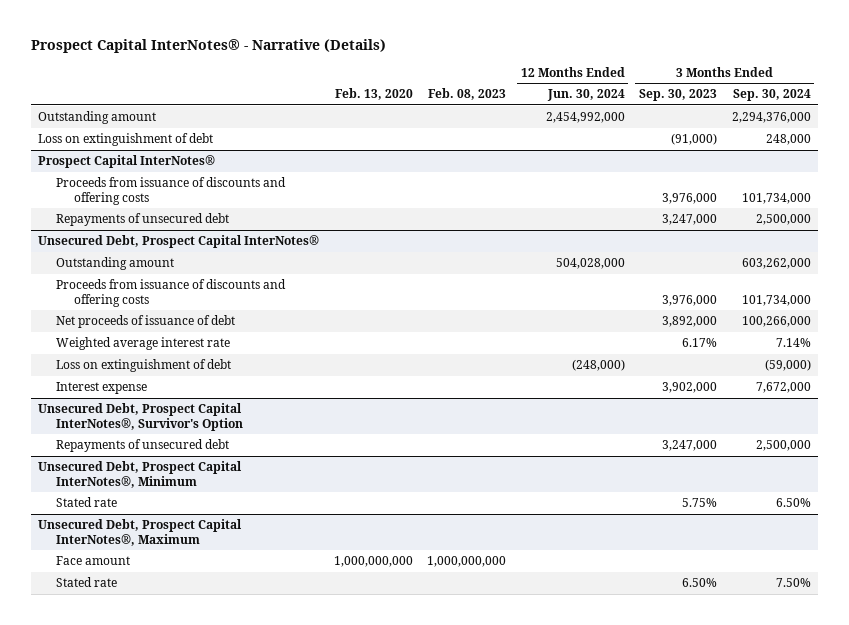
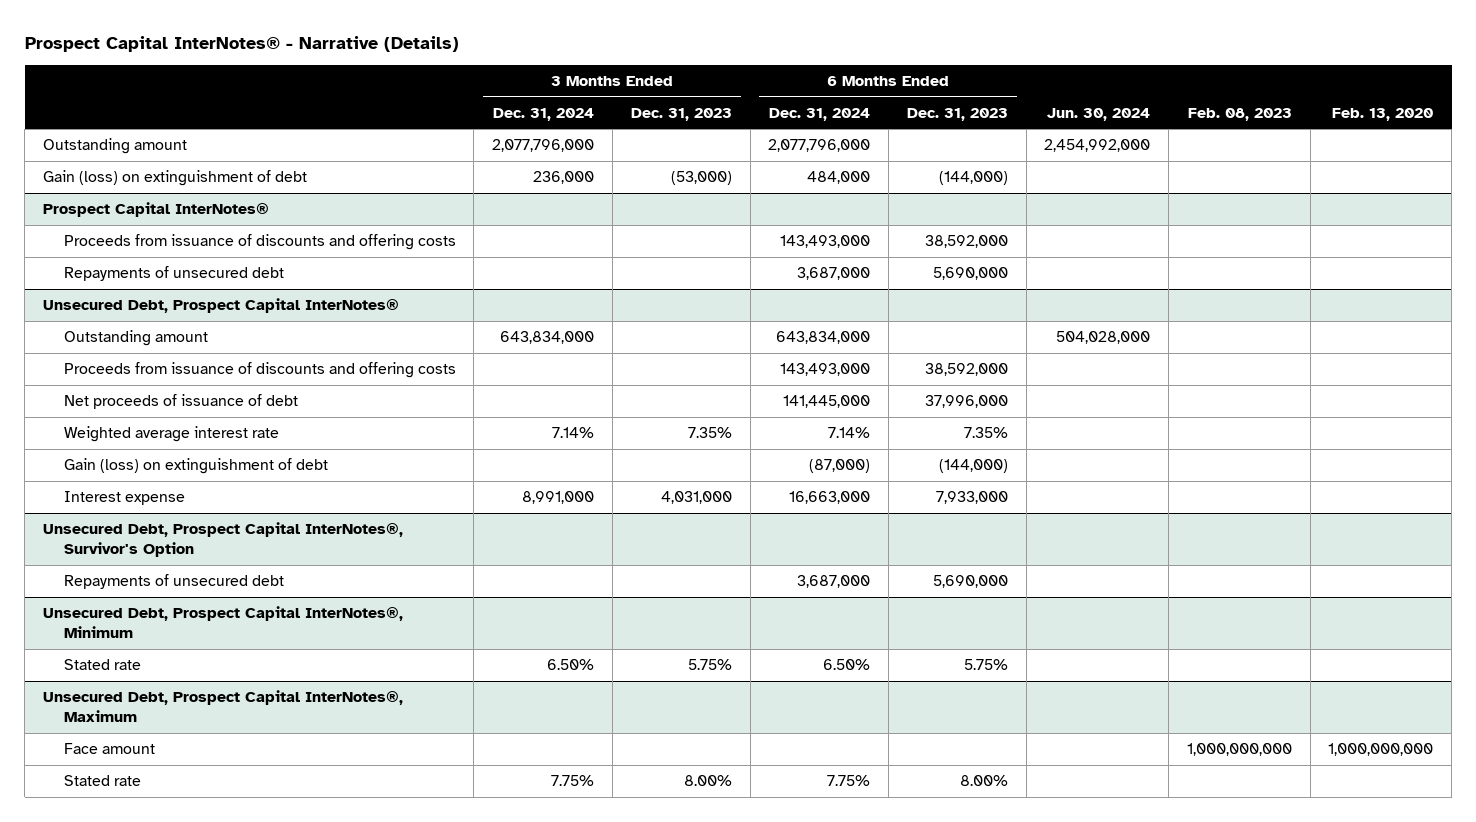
- | Feb. 13, 2020 | Feb. 08, 2023 | 12 Months Ended Jun. 30, 2024 | 3 Months Ended Sep. 30, 2023 | 3 Months Ended Sep. 30, 2024
+ | 3 Months Ended Dec. 31, 2024 | 3 Months Ended Dec. 31, 2023 | 6 Months Ended Dec. 31, 2024 | 6 Months Ended Dec. 31, 2023 | Jun. 30, 2024 | Feb. 08, 2023 | Feb. 13, 2020
- Loss on extinguishment of debt | | | | (91,000) | 248,000
+ Gain (loss) on extinguishment of debt | 236,000 | (53,000) | 484,000 | (144,000) | | |
@ Unsecured Debt, Prospect Capital InterNotes®
- Loss on extinguishment of debt | | | (248,000) | | (59,000)
+ Gain (loss) on extinguishment of debt | | | (87,000) | (144,000) | | |

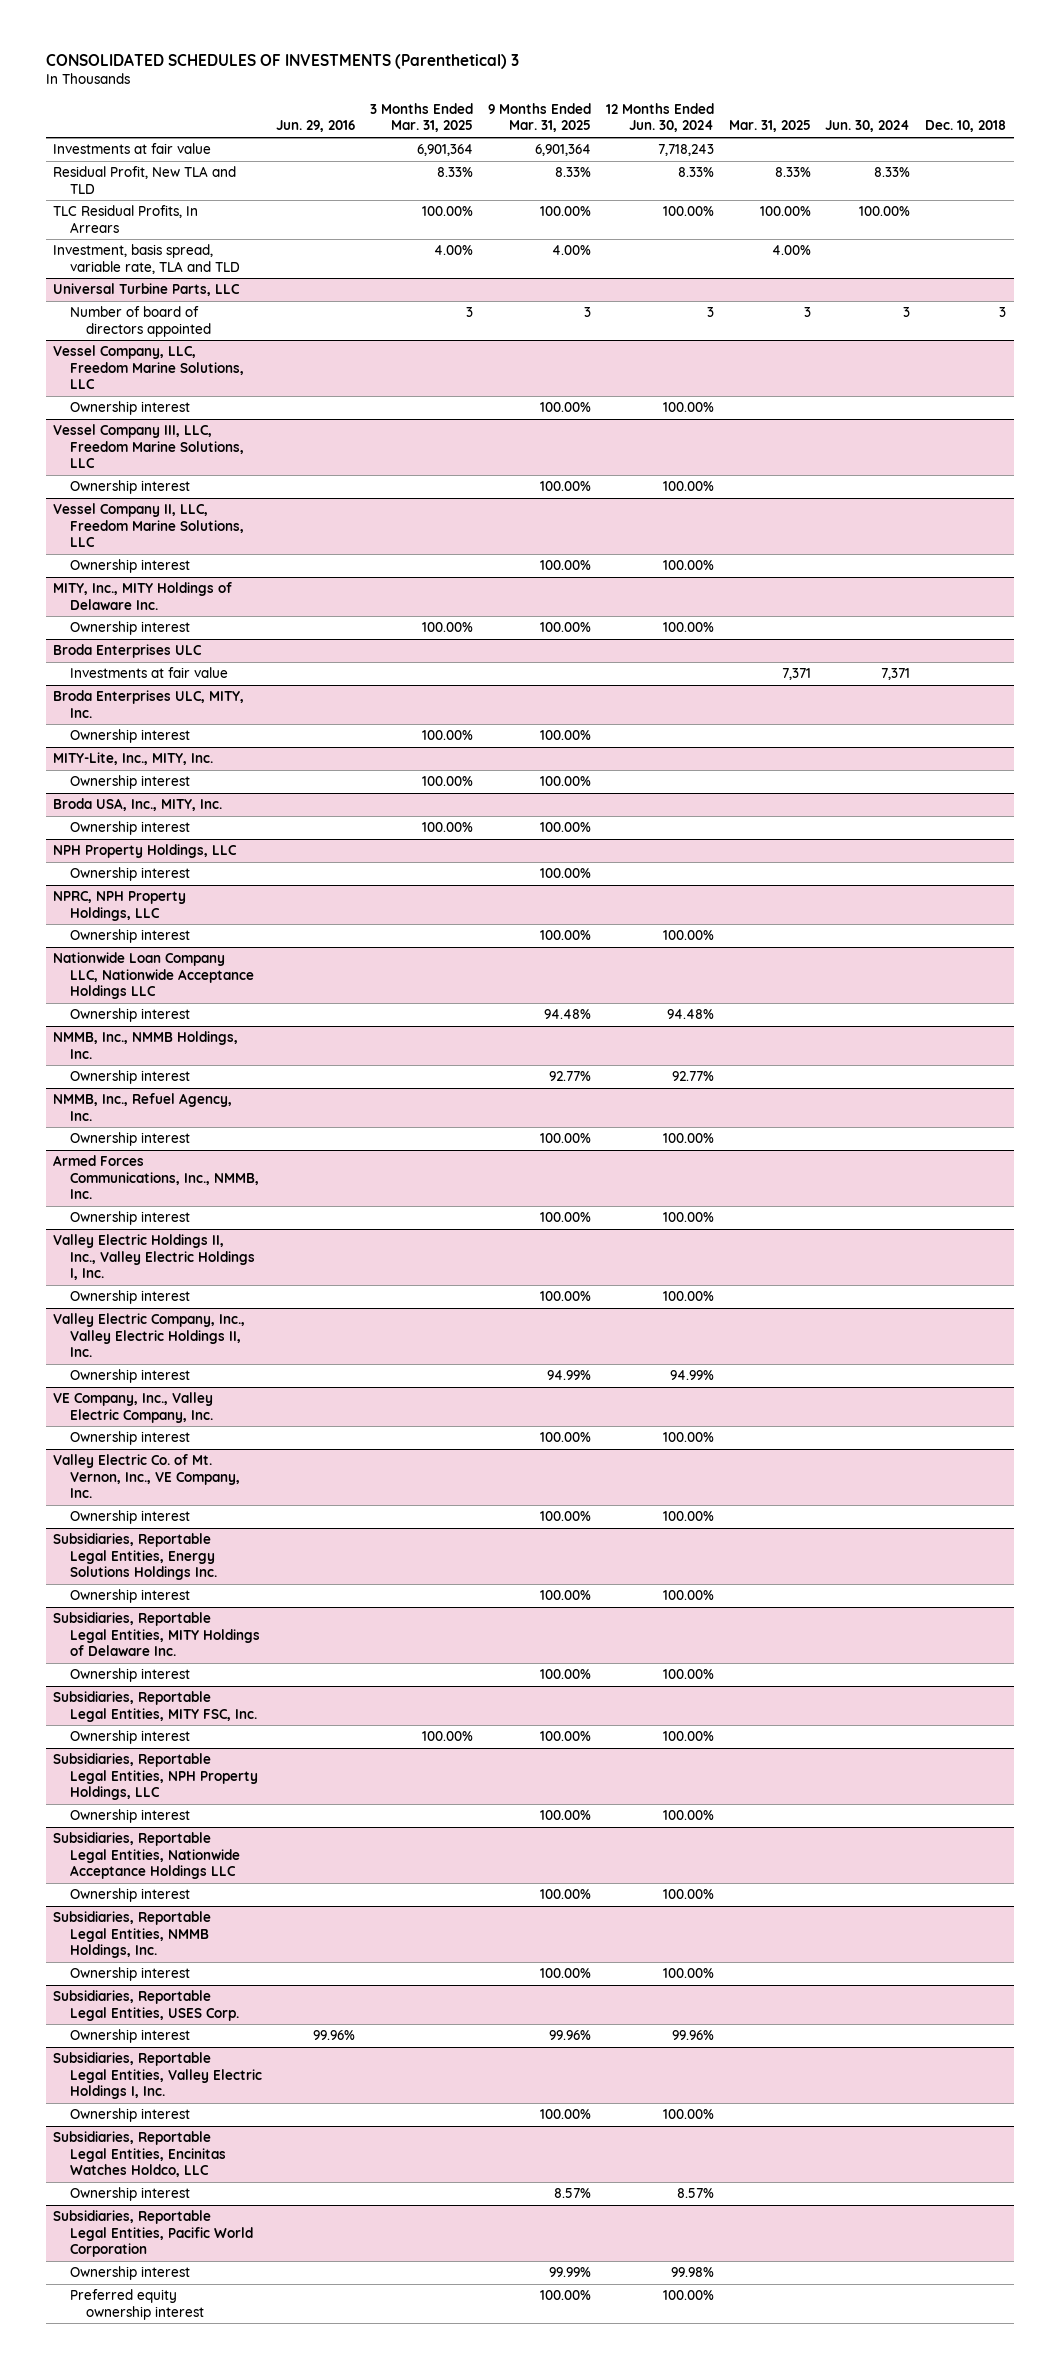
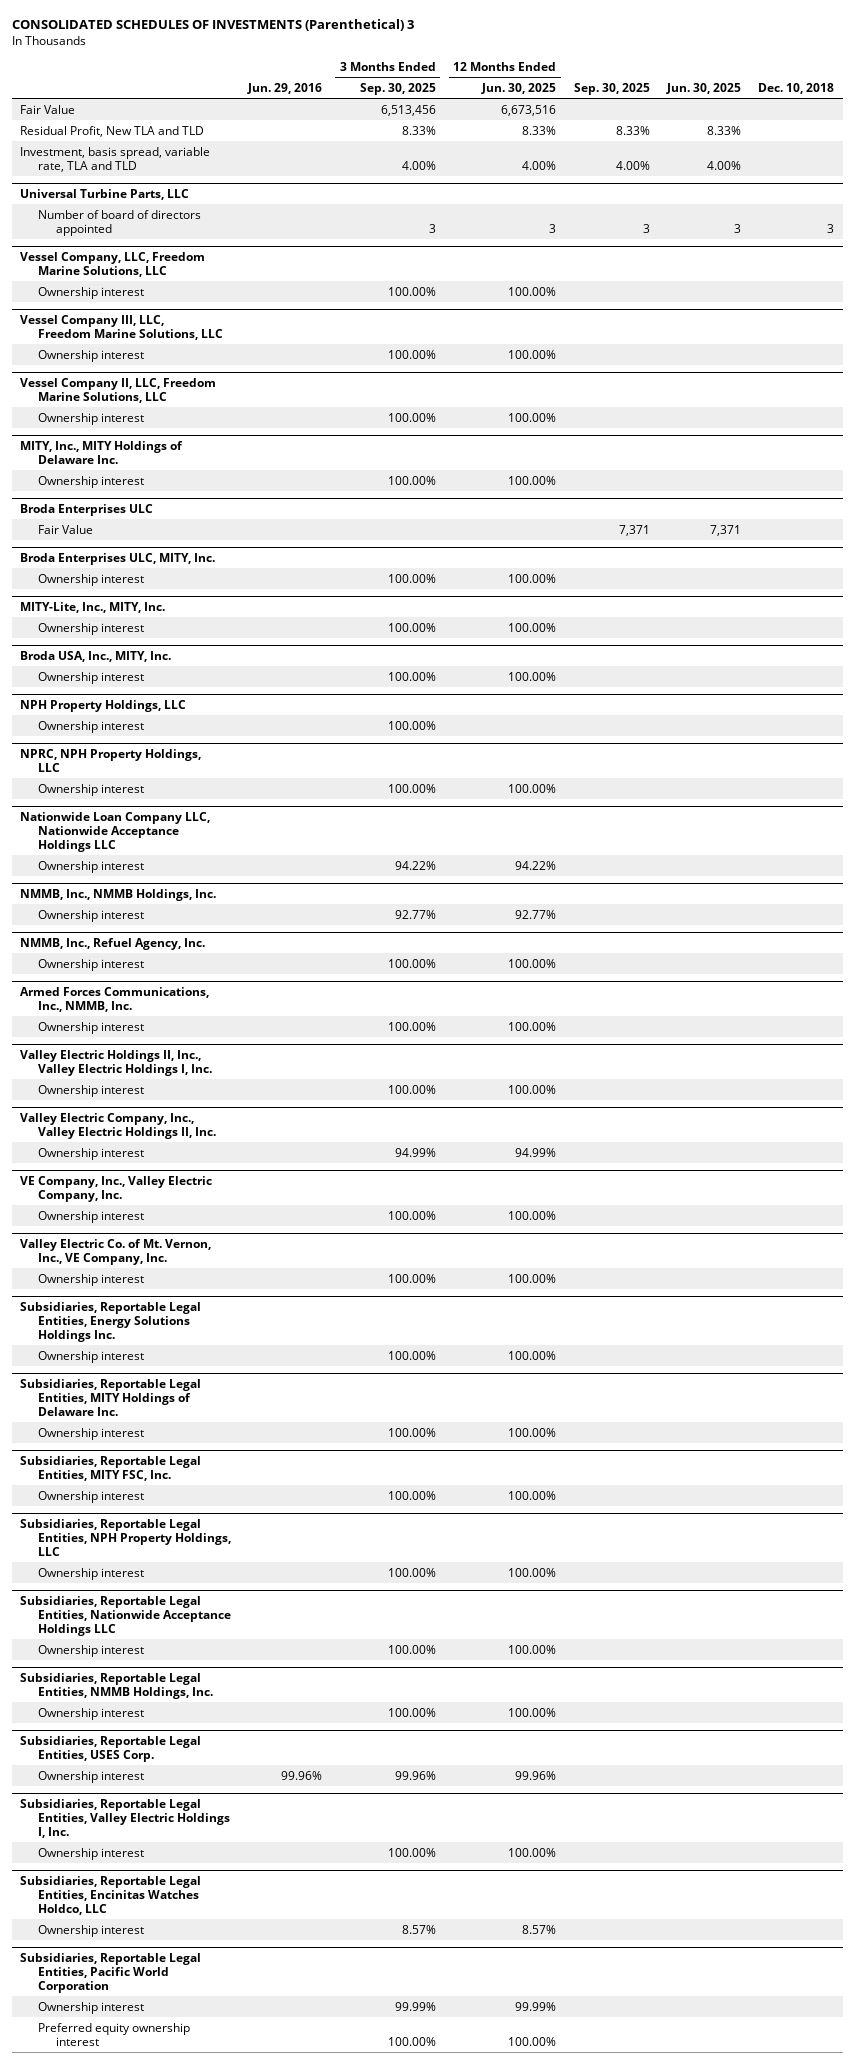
- | Jun. 29, 2016 | 3 Months Ended Mar. 31, 2025 | 9 Months Ended Mar. 31, 2025 | 12 Months Ended Jun. 30, 2024 | Mar. 31, 2025 | Jun. 30, 2024 | Dec. 10, 2018
+ | Jun. 29, 2016 | 3 Months Ended Sep. 30, 2025 | 12 Months Ended Jun. 30, 2025 | Sep. 30, 2025 | Jun. 30, 2025 | Dec. 10, 2018
- Investments at fair value | | 6,901,364 | 6,901,364 | 7,718,243 | | |
+ Fair Value | | 6,513,456 | 6,673,516 | | |
- TLC Residual Profits, In Arrears | | 100.00% | 100.00% | 100.00% | 100.00% | 100.00% |
@ Broda Enterprises ULC
- Investments at fair value | | | | | 7,371 | 7,371 |
+ Fair Value | | | | 7,371 | 7,371 |

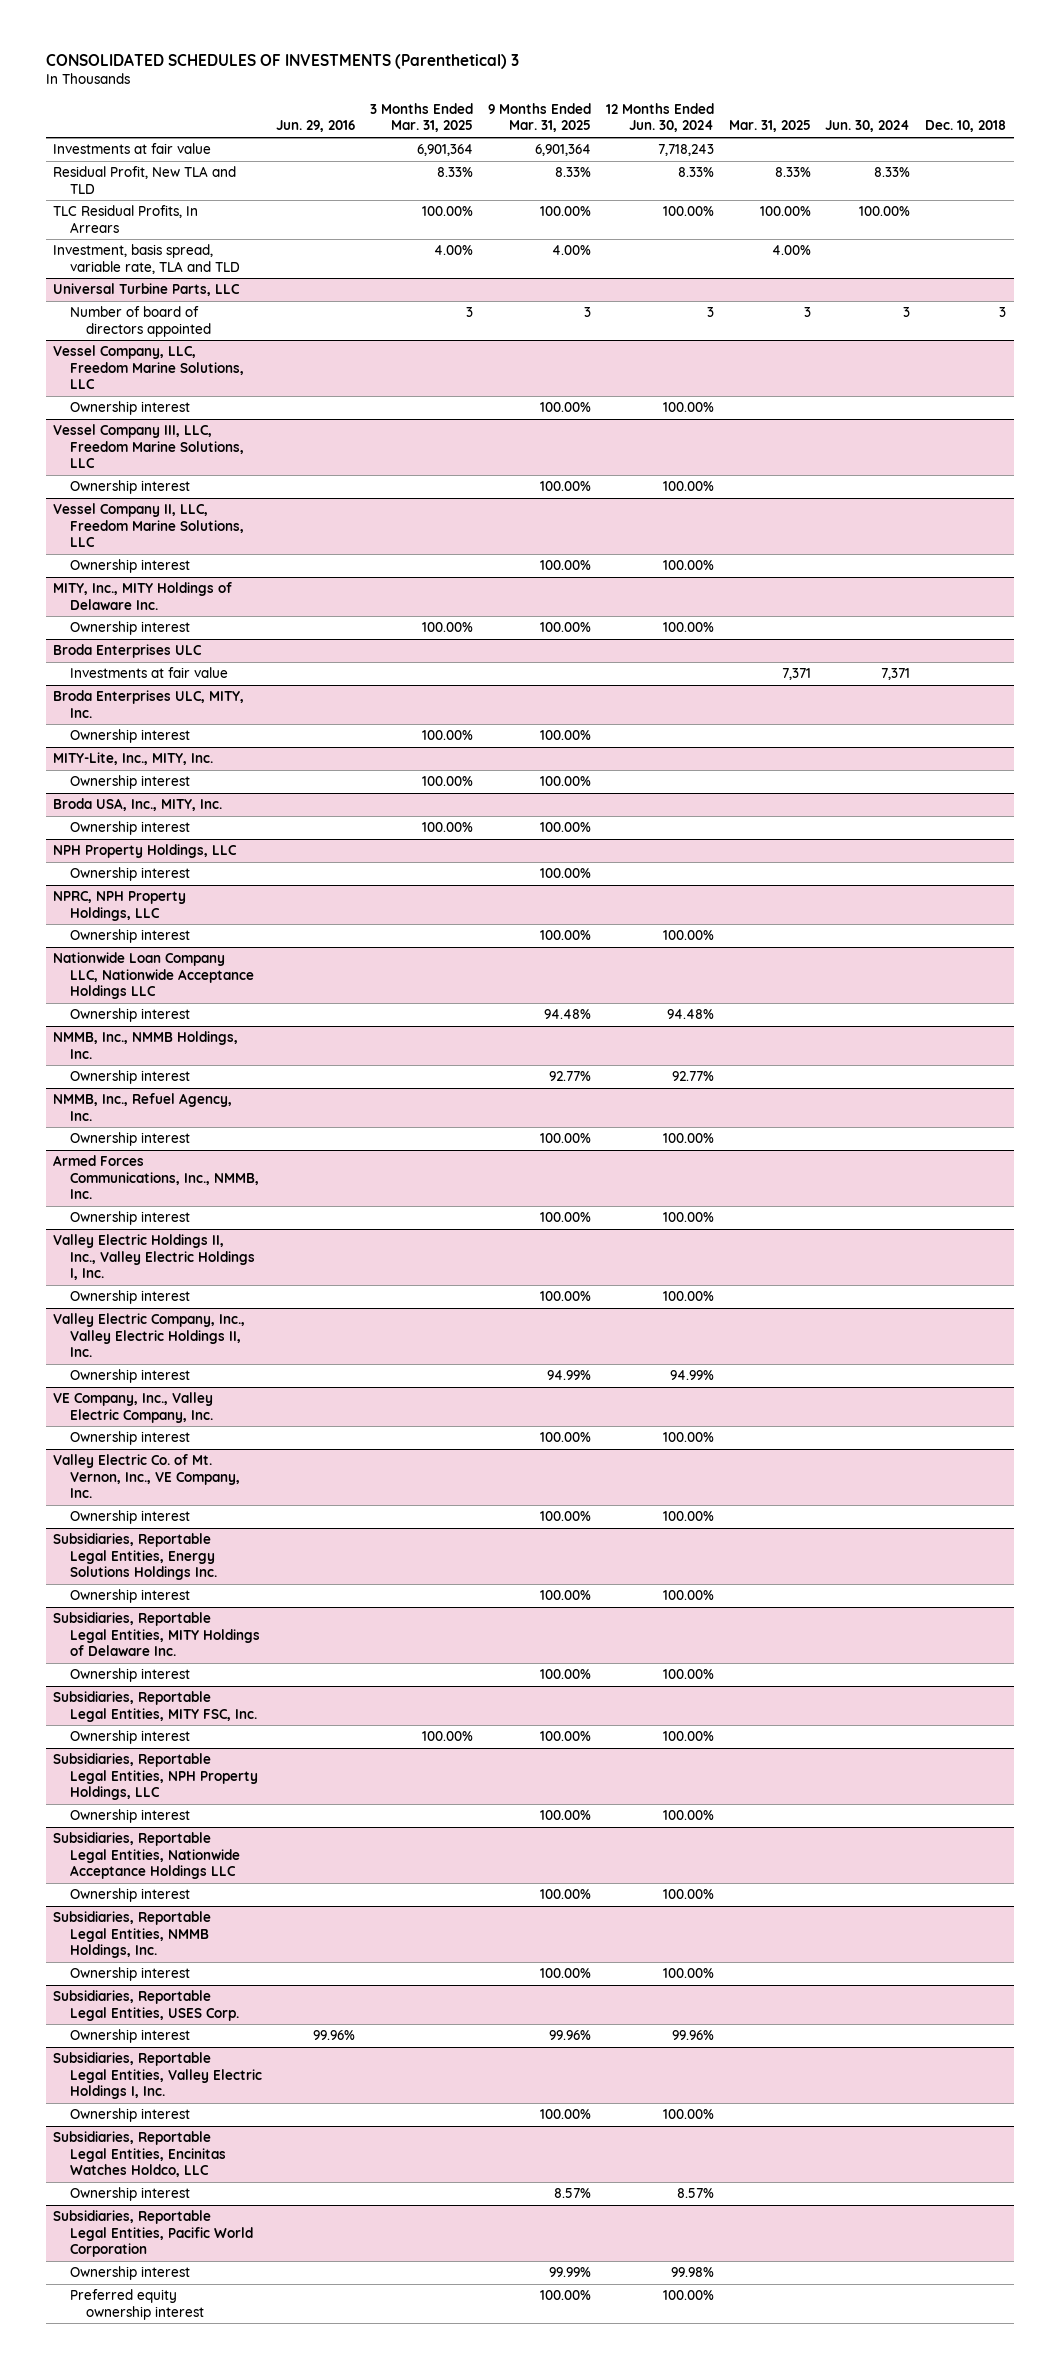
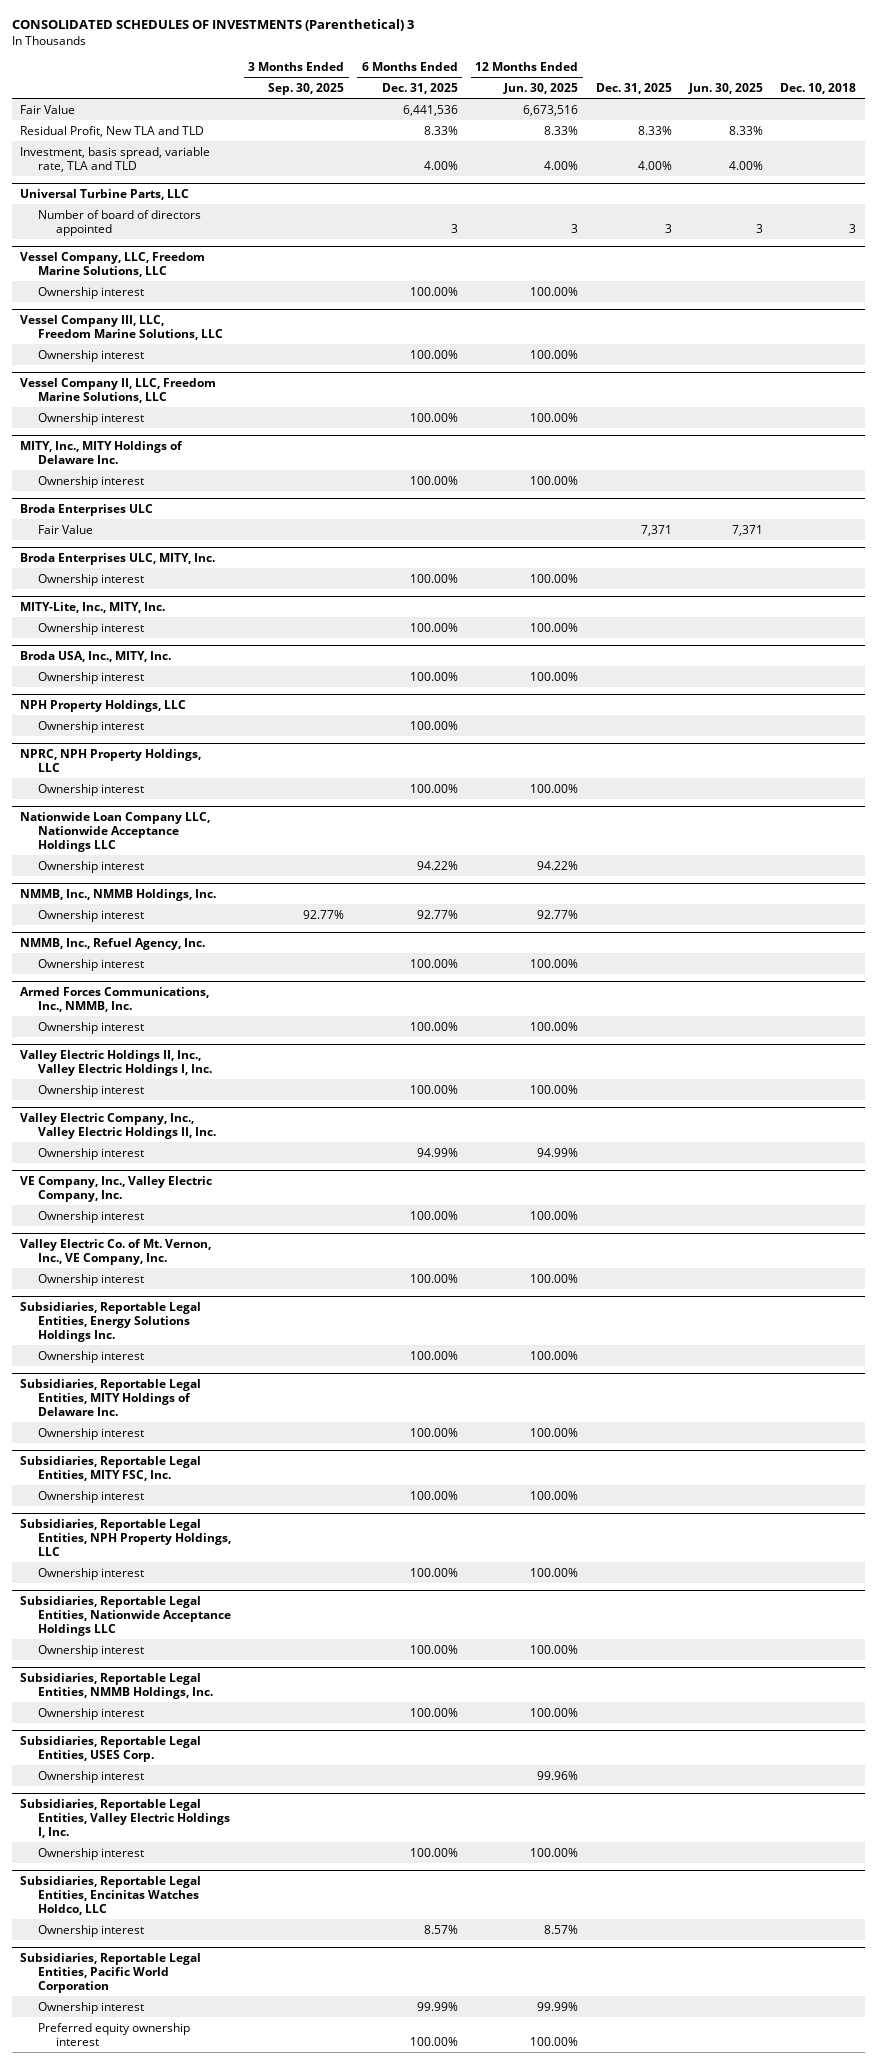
- | Jun. 29, 2016 | 3 Months Ended Mar. 31, 2025 | 9 Months Ended Mar. 31, 2025 | 12 Months Ended Jun. 30, 2024 | Mar. 31, 2025 | Jun. 30, 2024 | Dec. 10, 2018
+ | 3 Months Ended Sep. 30, 2025 | 6 Months Ended Dec. 31, 2025 | 12 Months Ended Jun. 30, 2025 | Dec. 31, 2025 | Jun. 30, 2025 | Dec. 10, 2018
- Investments at fair value | | 6,901,364 | 6,901,364 | 7,718,243 | | |
+ Fair Value | | 6,441,536 | 6,673,516 | | |
- TLC Residual Profits, In Arrears | | 100.00% | 100.00% | 100.00% | 100.00% | 100.00% |
@ Broda Enterprises ULC
- Investments at fair value | | | | | 7,371 | 7,371 |
+ Fair Value | | | | 7,371 | 7,371 |

